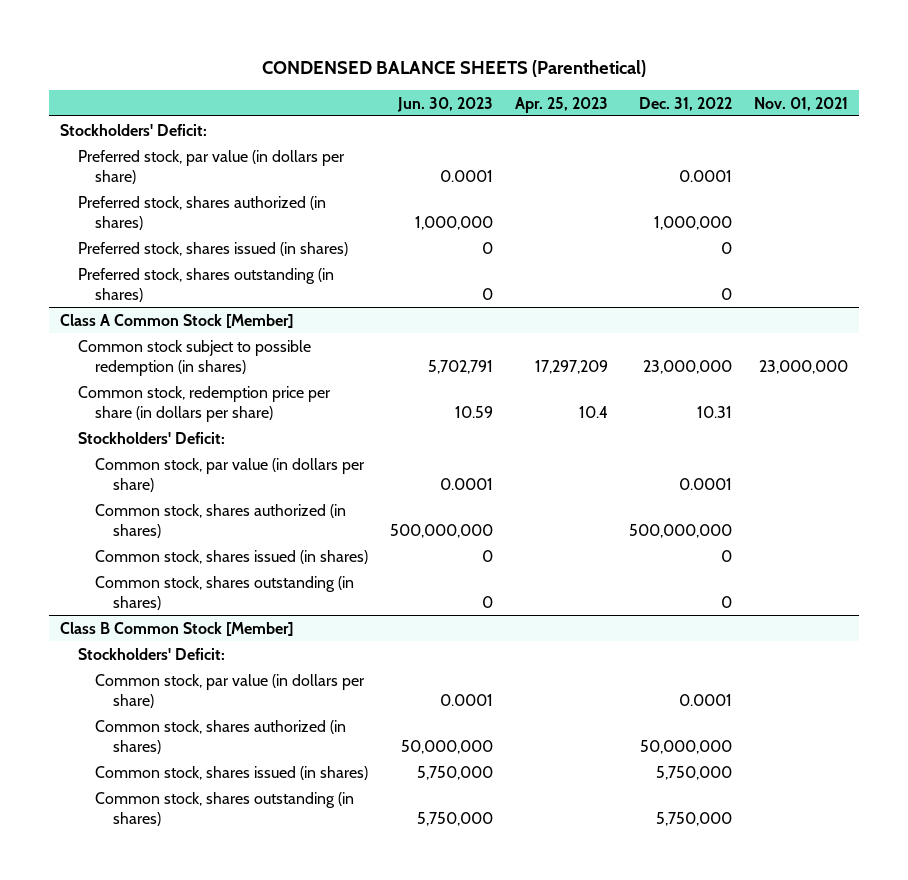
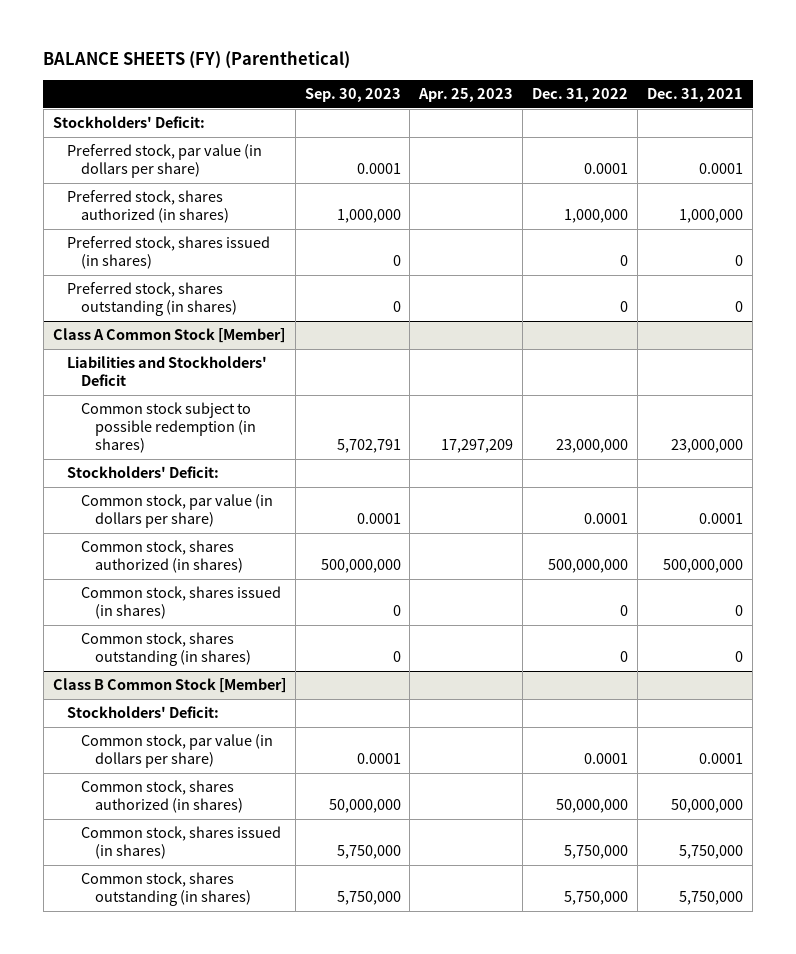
- CONDENSED BALANCE SHEETS (Parenthetical)
+ BALANCE SHEETS (FY) (Parenthetical)
- | Jun. 30, 2023 | Apr. 25, 2023 | Dec. 31, 2022 | Nov. 01, 2021
+ | Sep. 30, 2023 | Apr. 25, 2023 | Dec. 31, 2022 | Dec. 31, 2021
@ Class A Common Stock [Member]
+ Liabilities and Stockholders' Deficit
- Common stock, redemption price per share (in dollars per share) | 10.59 | 10.4 | 10.31 |

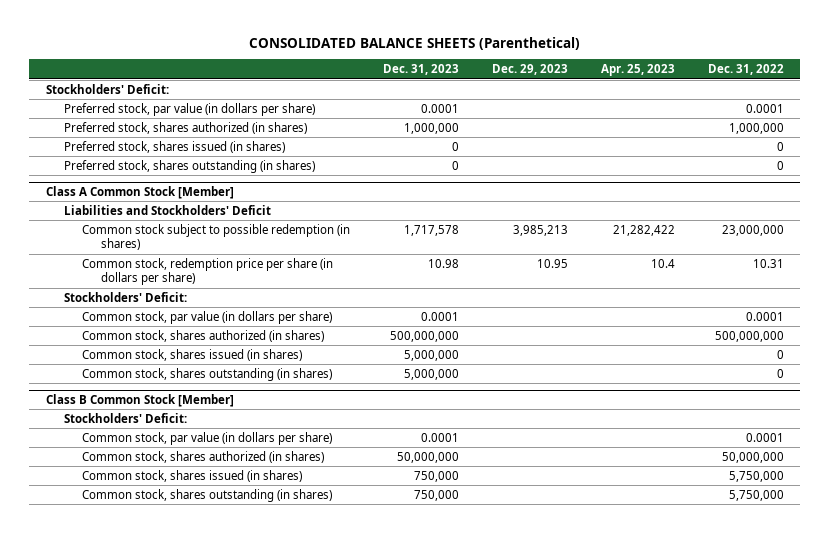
- BALANCE SHEETS (FY) (Parenthetical)
+ CONSOLIDATED BALANCE SHEETS (Parenthetical)
- | Sep. 30, 2023 | Apr. 25, 2023 | Dec. 31, 2022 | Dec. 31, 2021
+ | Dec. 31, 2023 | Dec. 29, 2023 | Apr. 25, 2023 | Dec. 31, 2022
@ Class A Common Stock [Member]
- Common stock subject to possible redemption (in shares) | 5,702,791 | 17,297,209 | 23,000,000 | 23,000,000
+ Common stock subject to possible redemption (in shares) | 1,717,578 | 3,985,213 | 21,282,422 | 23,000,000
+ Common stock, redemption price per share (in dollars per share) | 10.98 | 10.95 | 10.4 | 10.31

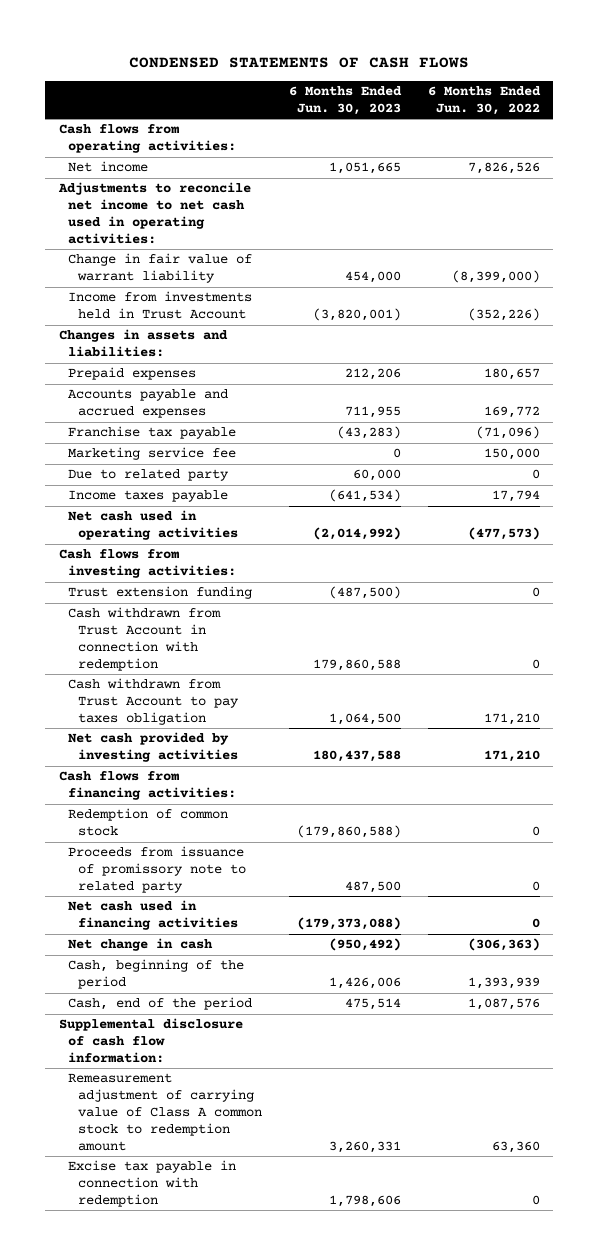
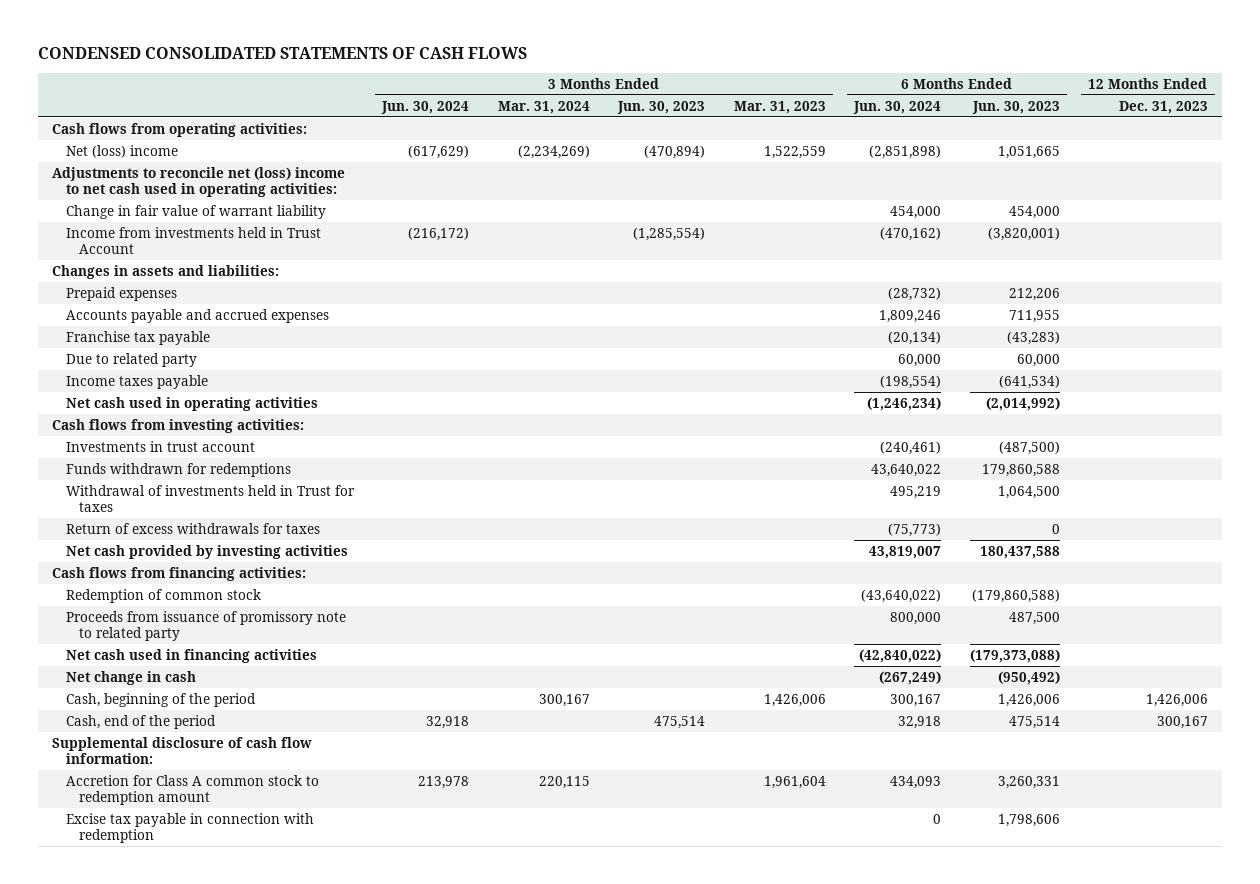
- CONDENSED STATEMENTS OF CASH FLOWS
+ CONDENSED CONSOLIDATED STATEMENTS OF CASH FLOWS
- | 6 Months Ended Jun. 30, 2023 | 6 Months Ended Jun. 30, 2022
+ | 3 Months Ended Jun. 30, 2024 | 3 Months Ended Mar. 31, 2024 | 3 Months Ended Jun. 30, 2023 | 3 Months Ended Mar. 31, 2023 | 6 Months Ended Jun. 30, 2024 | 6 Months Ended Jun. 30, 2023 | 12 Months Ended Dec. 31, 2023
- Net income | 1,051,665 | 7,826,526
- Adjustments to reconcile net income to net cash used in operating activities:
+ Net (loss) income | (617,629) | (2,234,269) | (470,894) | 1,522,559 | (2,851,898) | 1,051,665 |
+ Adjustments to reconcile net (loss) income to net cash used in operating activities:
- Marketing service fee | 0 | 150,000
- Trust extension funding | (487,500) | 0
- Cash withdrawn from Trust Account in connection with redemption | 179,860,588 | 0
- Cash withdrawn from Trust Account to pay taxes obligation | 1,064,500 | 171,210
+ Investments in trust account | | | | | (240,461) | (487,500) |
+ Funds withdrawn for redemptions | | | | | 43,640,022 | 179,860,588 |
+ Withdrawal of investments held in Trust for taxes | | | | | 495,219 | 1,064,500 |
+ Return of excess withdrawals for taxes | | | | | (75,773) | 0 |
- Remeasurement adjustment of carrying value of Class A common stock to redemption amount | 3,260,331 | 63,360
+ Accretion for Class A common stock to redemption amount | 213,978 | 220,115 | | 1,961,604 | 434,093 | 3,260,331 |

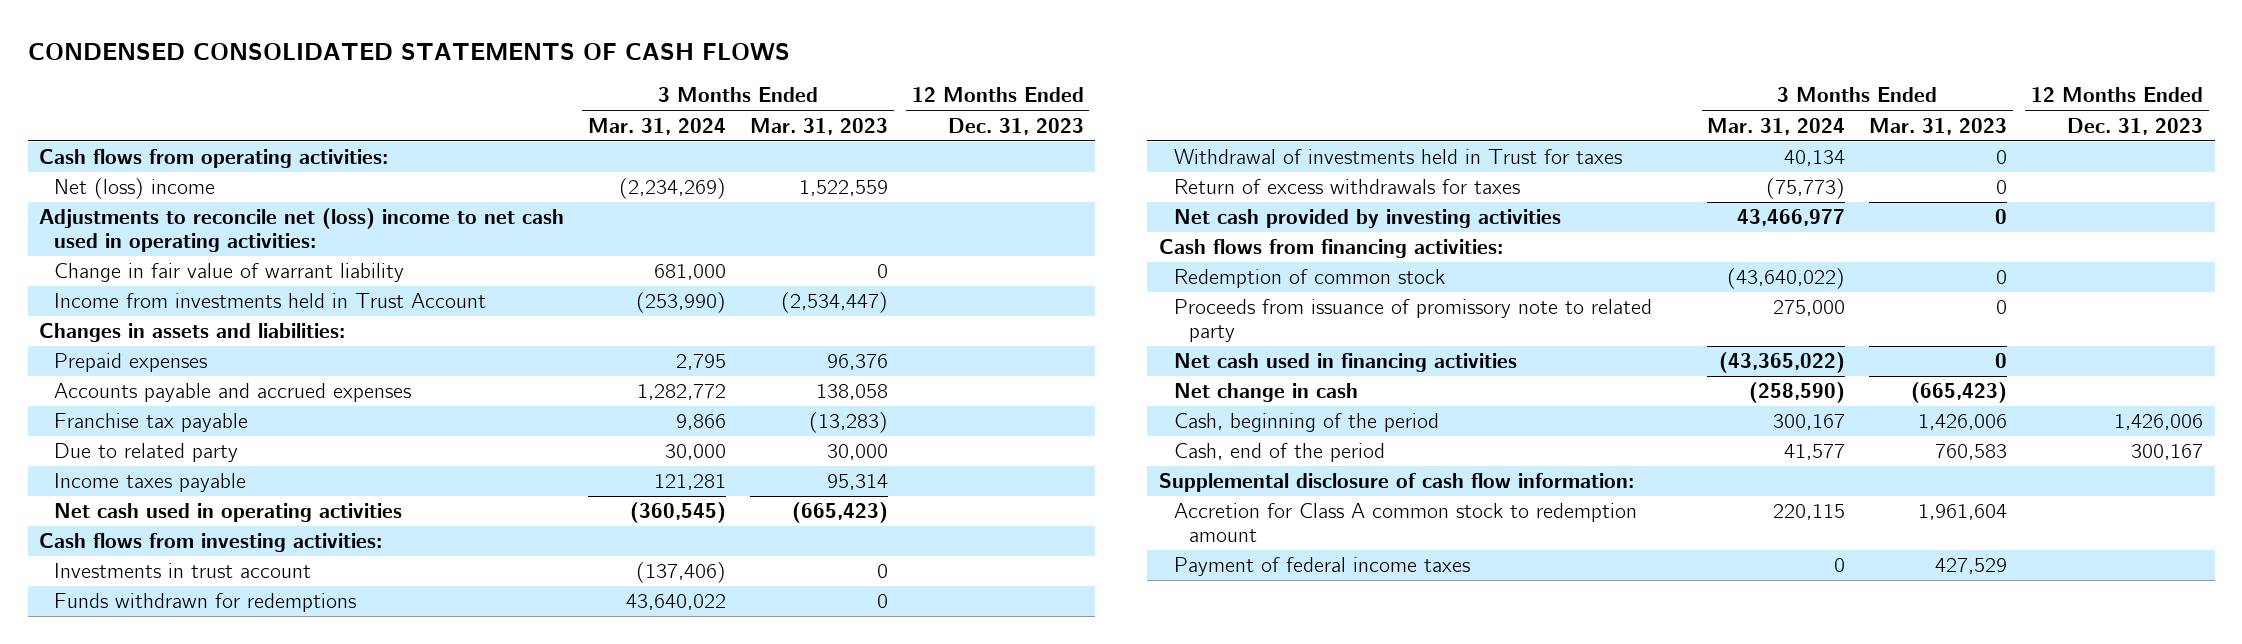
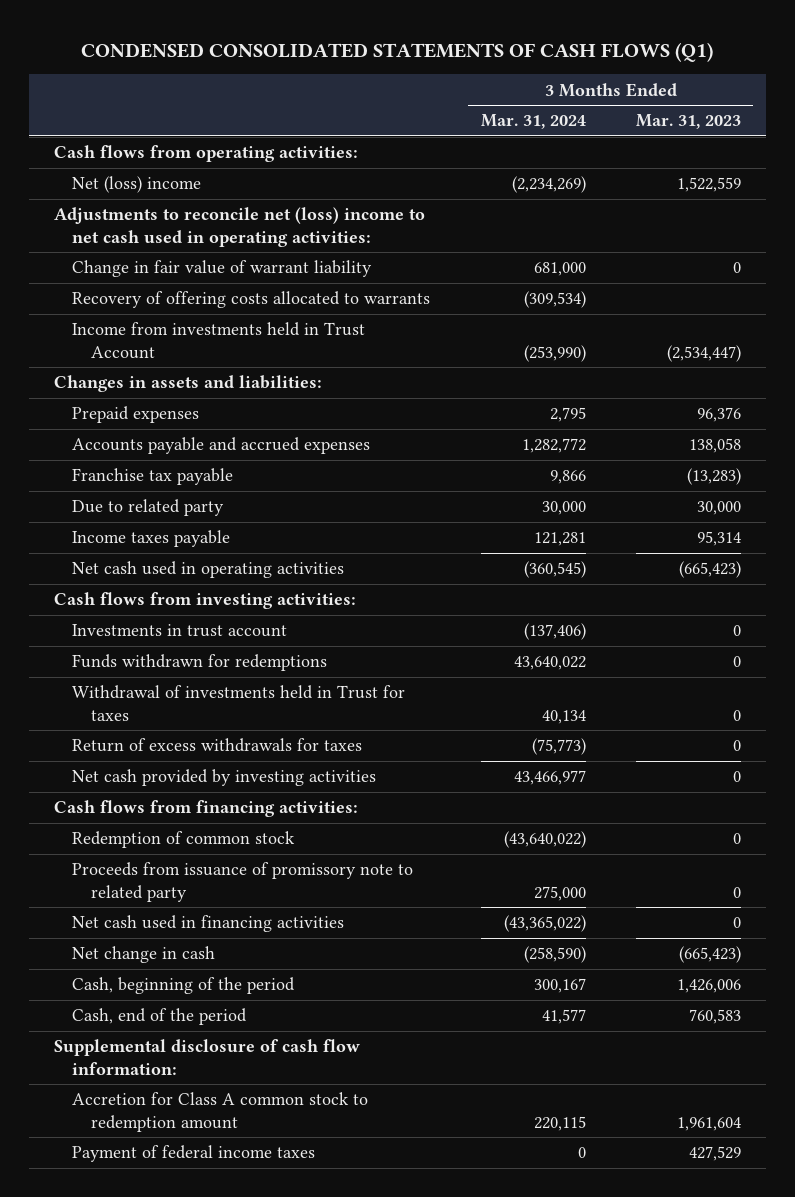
- CONDENSED CONSOLIDATED STATEMENTS OF CASH FLOWS
+ CONDENSED CONSOLIDATED STATEMENTS OF CASH FLOWS (Q1)
- | 3 Months Ended Mar. 31, 2024 | 3 Months Ended Mar. 31, 2023 | 12 Months Ended Dec. 31, 2023
+ | 3 Months Ended Mar. 31, 2024 | 3 Months Ended Mar. 31, 2023
+ Recovery of offering costs allocated to warrants | (309,534) |

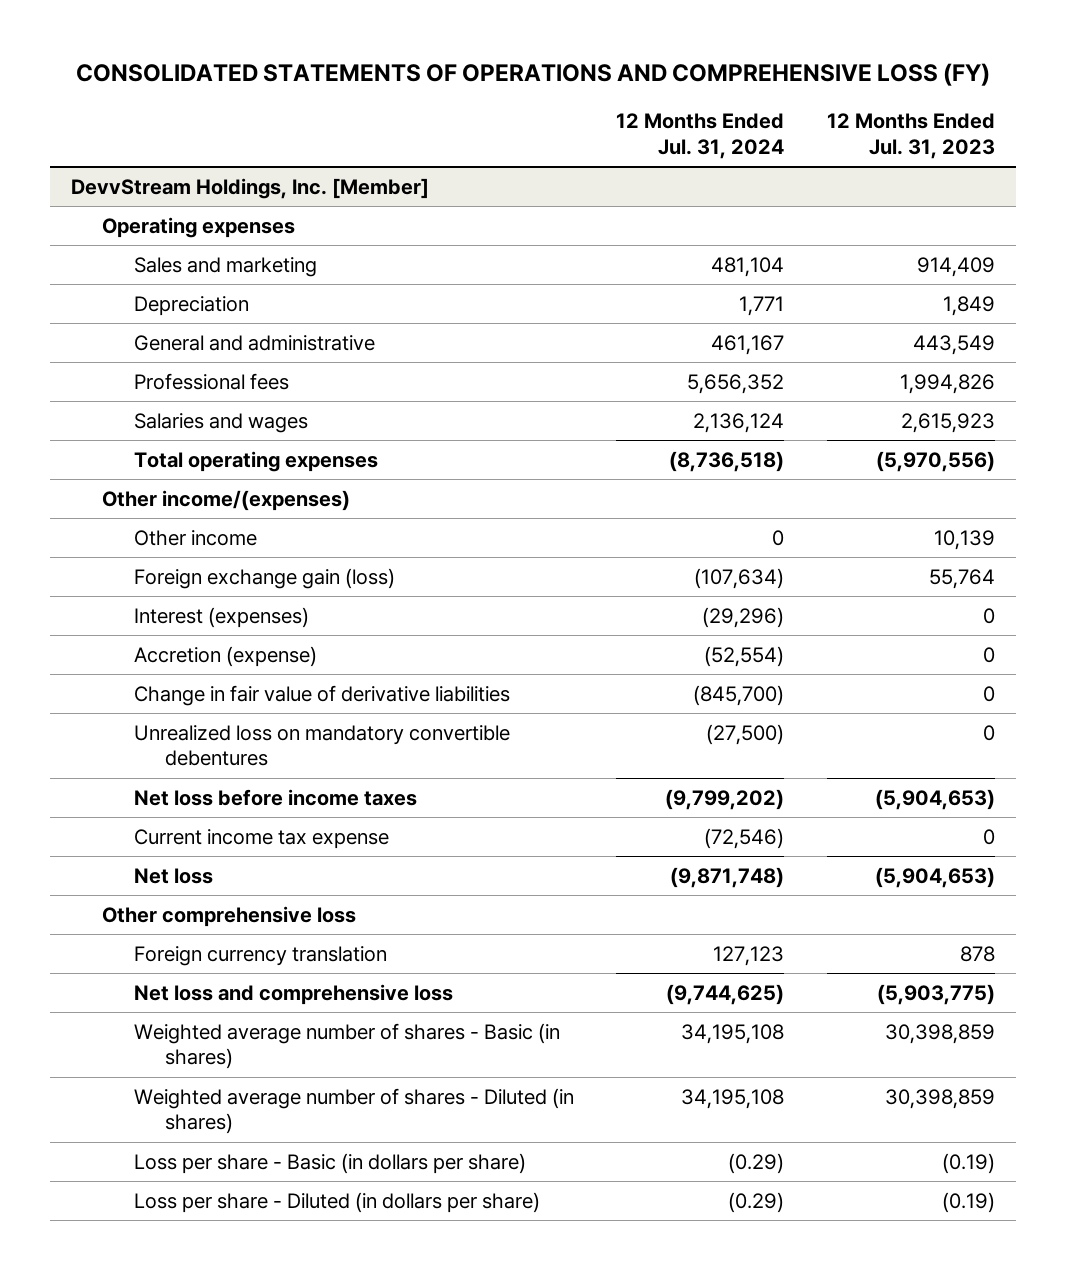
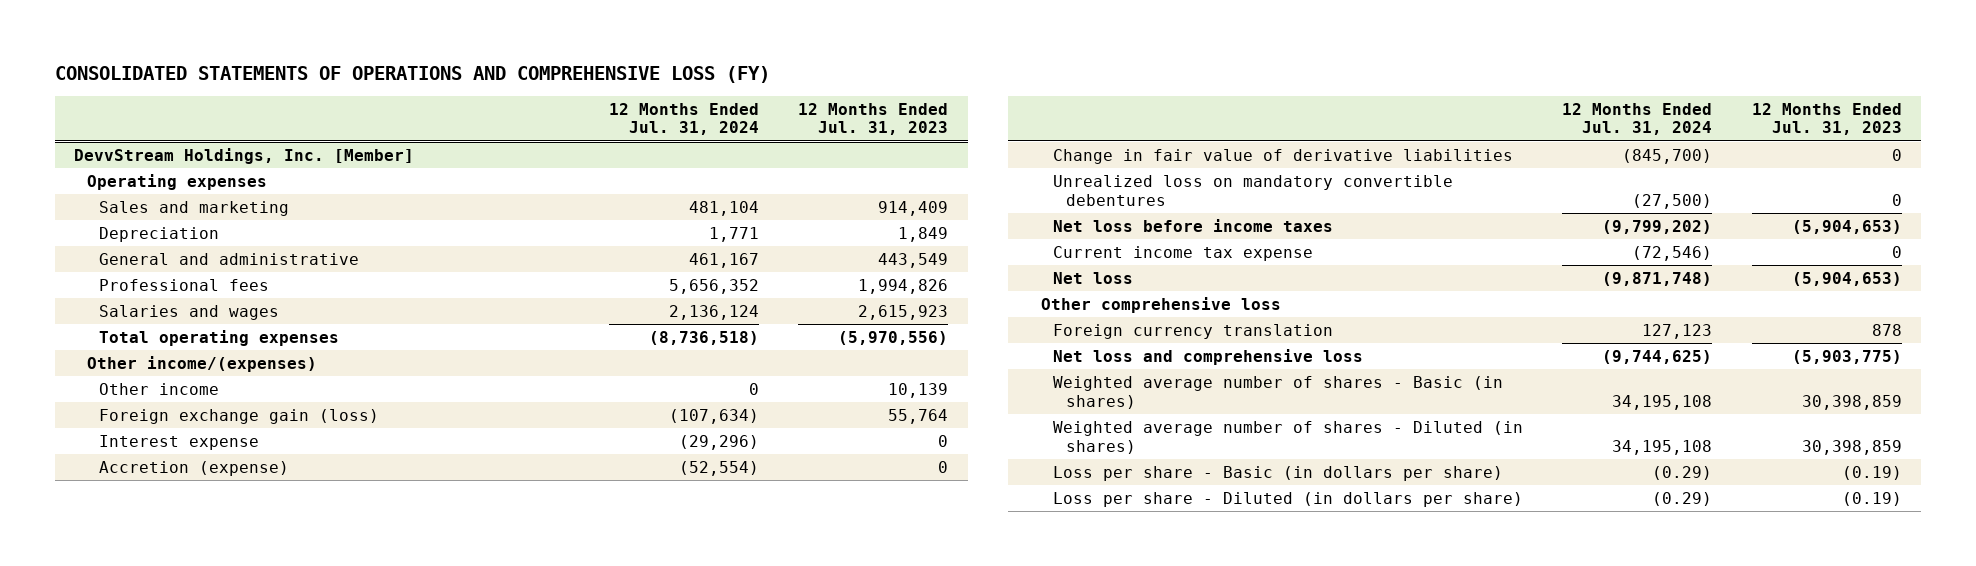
@ DevvStream Holdings, Inc. [Member]
- Interest (expenses) | (29,296) | 0
+ Interest expense | (29,296) | 0

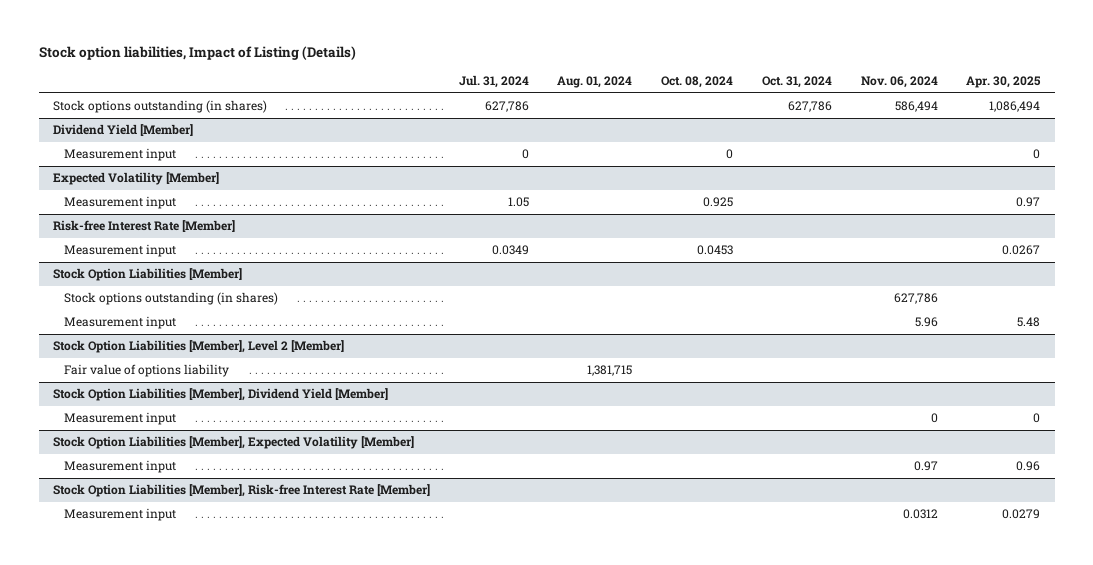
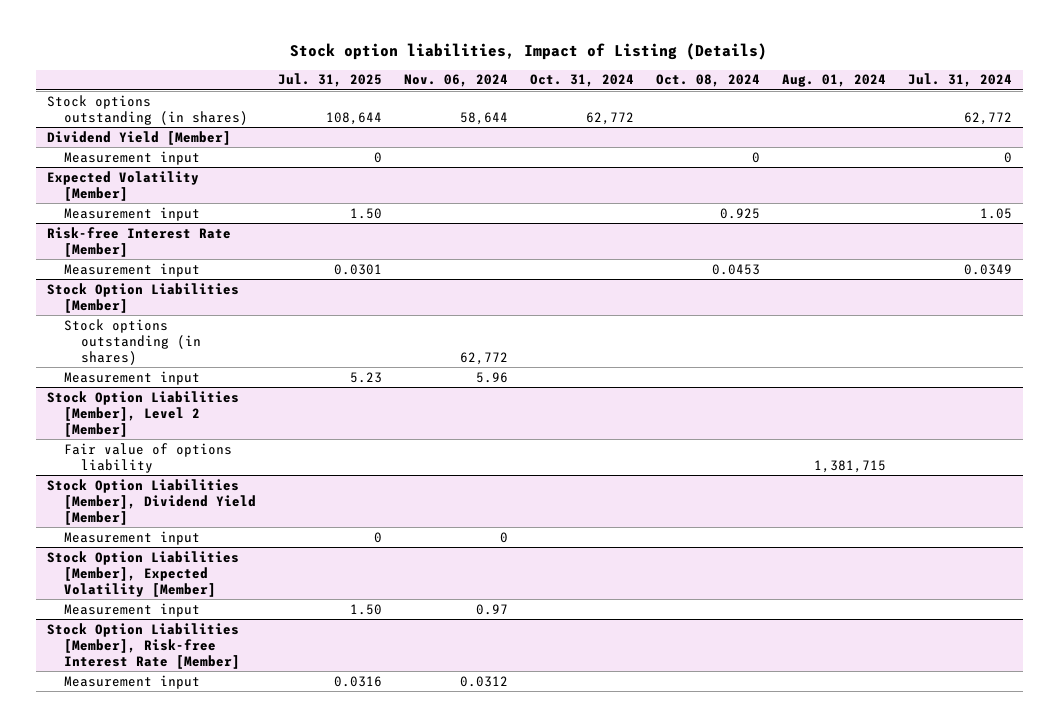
- | Jul. 31, 2024 | Aug. 01, 2024 | Oct. 08, 2024 | Oct. 31, 2024 | Nov. 06, 2024 | Apr. 30, 2025
+ | Jul. 31, 2025 | Nov. 06, 2024 | Oct. 31, 2024 | Oct. 08, 2024 | Aug. 01, 2024 | Jul. 31, 2024
- Stock options outstanding (in shares) | 627,786 | | | 627,786 | 586,494 | 1,086,494
+ Stock options outstanding (in shares) | 108,644 | 58,644 | 62,772 | | | 62,772
@ Stock Option Liabilities [Member]
- Stock options outstanding (in shares) | | | | | 627,786 |
+ Stock options outstanding (in shares) | | 62,772 | | | |

